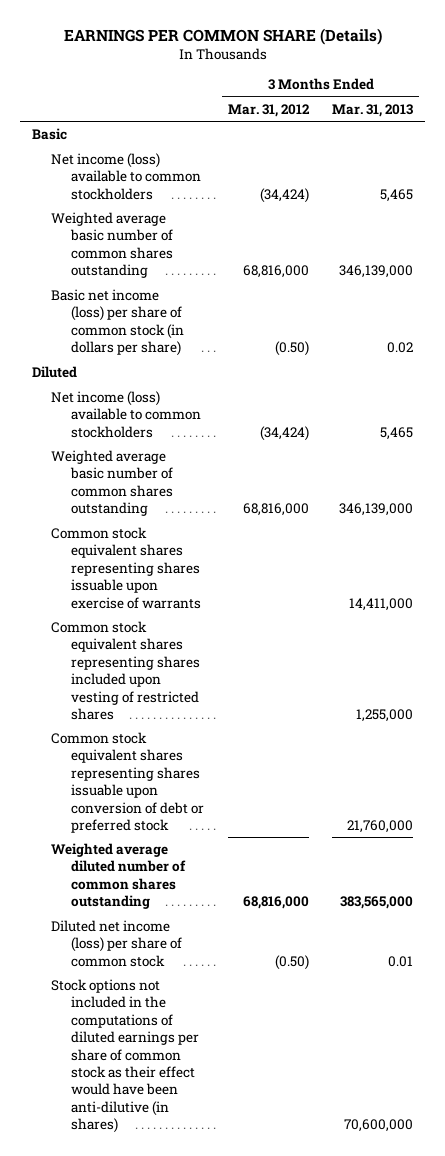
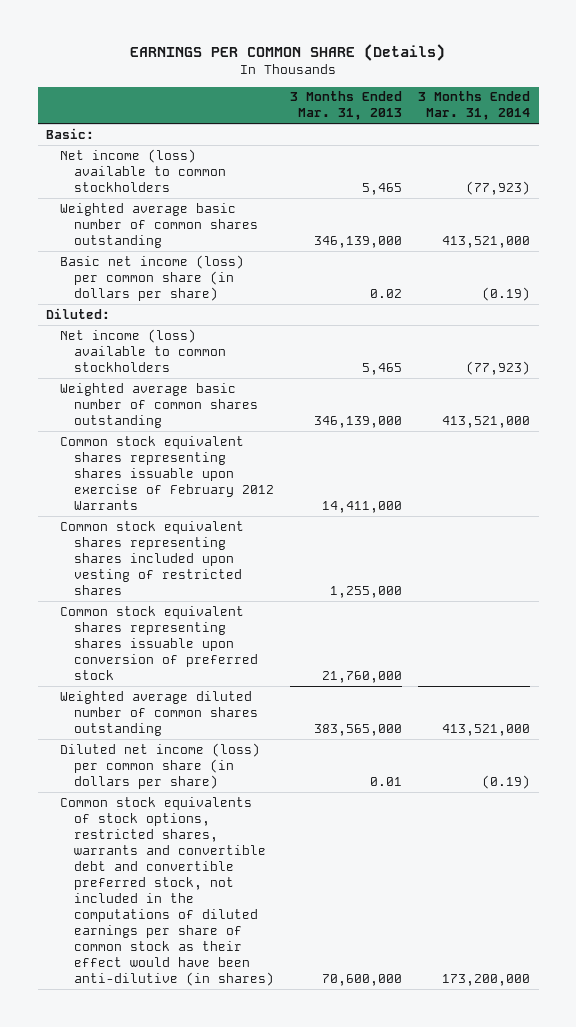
- | 3 Months Ended Mar. 31, 2012 | 3 Months Ended Mar. 31, 2013
+ | 3 Months Ended Mar. 31, 2013 | 3 Months Ended Mar. 31, 2014
- Basic
+ Basic:
- Basic net income (loss) per share of common stock (in dollars per share) | (0.50) | 0.02
- Diluted
+ Basic net income (loss) per common share (in dollars per share) | 0.02 | (0.19)
+ Diluted:
- Common stock equivalent shares representing shares issuable upon exercise of warrants | | 14,411,000
+ Common stock equivalent shares representing shares issuable upon exercise of February 2012 Warrants | 14,411,000 |
- Common stock equivalent shares representing shares issuable upon conversion of debt or preferred stock | | 21,760,000
+ Common stock equivalent shares representing shares issuable upon conversion of preferred stock | 21,760,000 |
- Diluted net income (loss) per share of common stock | (0.50) | 0.01
- Stock options not included in the computations of diluted earnings per share of common stock as their effect would have been anti-dilutive (in shares) | | 70,600,000
+ Diluted net income (loss) per common share (in dollars per share) | 0.01 | (0.19)
+ Common stock equivalents of stock options, restricted shares, warrants and convertible debt and convertible preferred stock, not included in the computations of diluted earnings per share of common stock as their effect would have been anti-dilutive (in shares) | 70,600,000 | 173,200,000

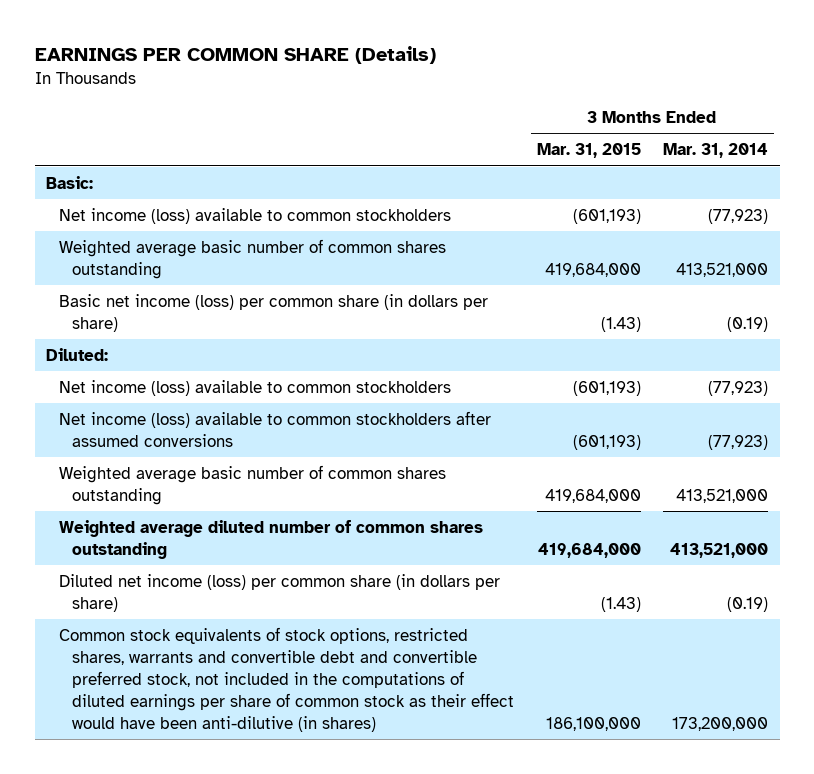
- | 3 Months Ended Mar. 31, 2013 | 3 Months Ended Mar. 31, 2014
+ | 3 Months Ended Mar. 31, 2015 | 3 Months Ended Mar. 31, 2014
+ Net income (loss) available to common stockholders after assumed conversions | (601,193) | (77,923)
- Common stock equivalent shares representing shares issuable upon exercise of February 2012 Warrants | 14,411,000 |
- Common stock equivalent shares representing shares included upon vesting of restricted shares | 1,255,000 |
- Common stock equivalent shares representing shares issuable upon conversion of preferred stock | 21,760,000 |

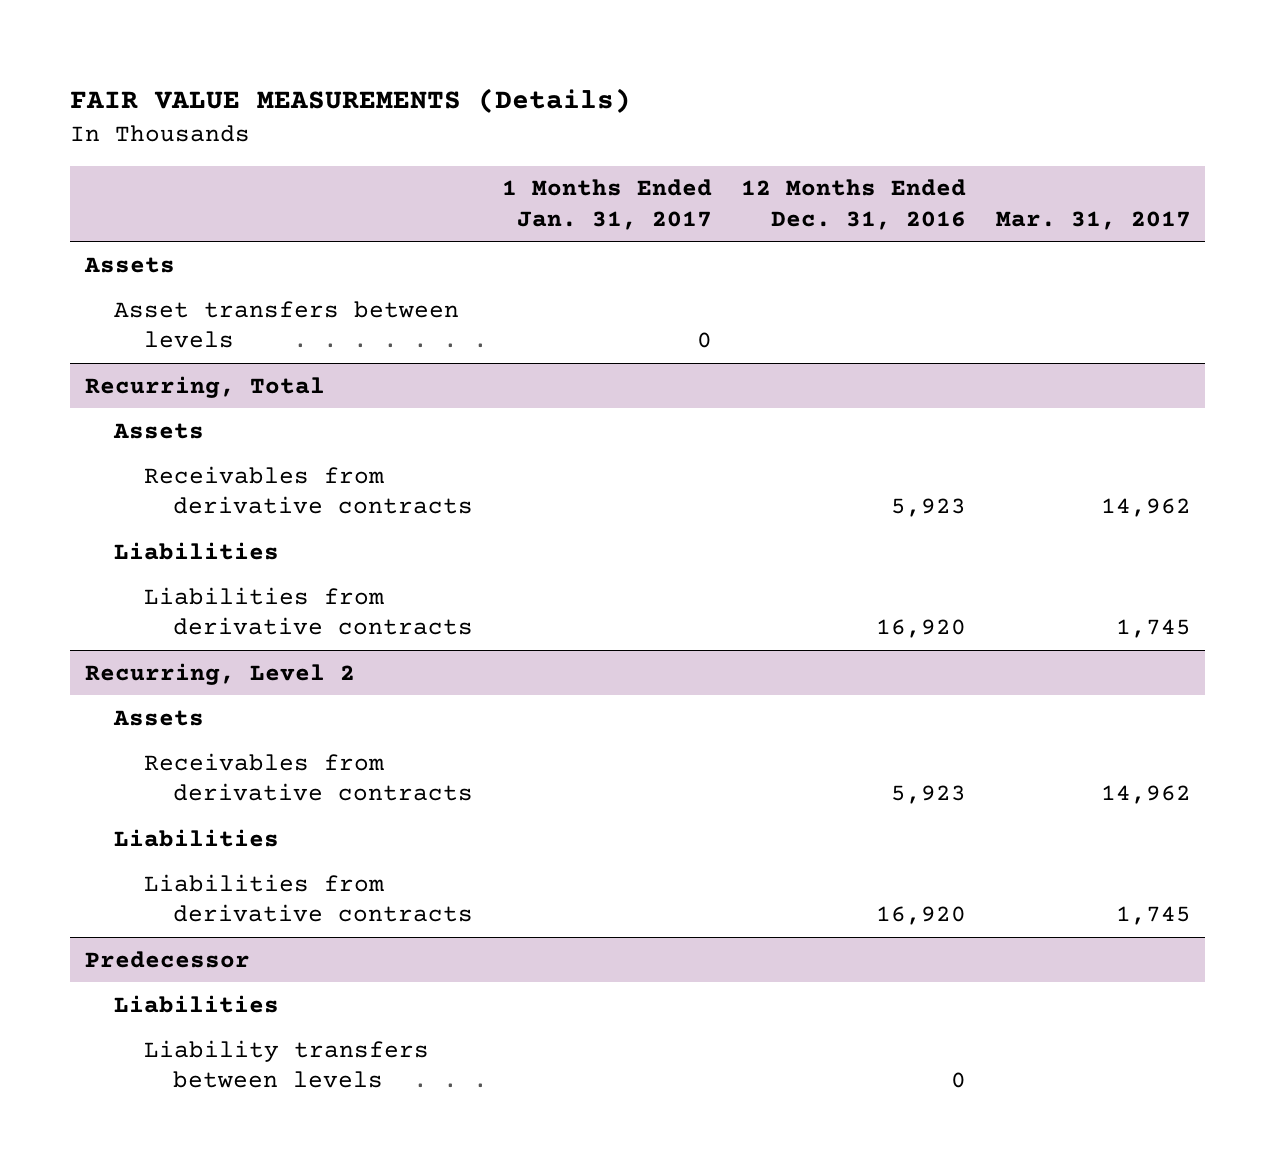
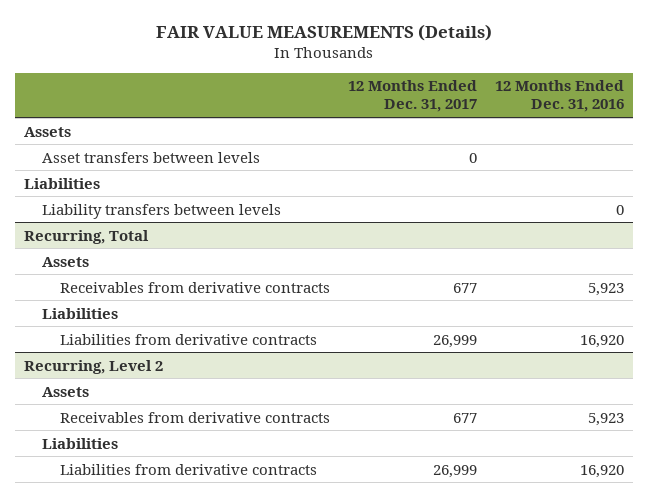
- | 1 Months Ended Jan. 31, 2017 | 12 Months Ended Dec. 31, 2016 | Mar. 31, 2017
+ | 12 Months Ended Dec. 31, 2017 | 12 Months Ended Dec. 31, 2016
+ Liabilities
+ Liability transfers between levels | | 0
- Predecessor
- Liabilities
- Liability transfers between levels | | 0 |

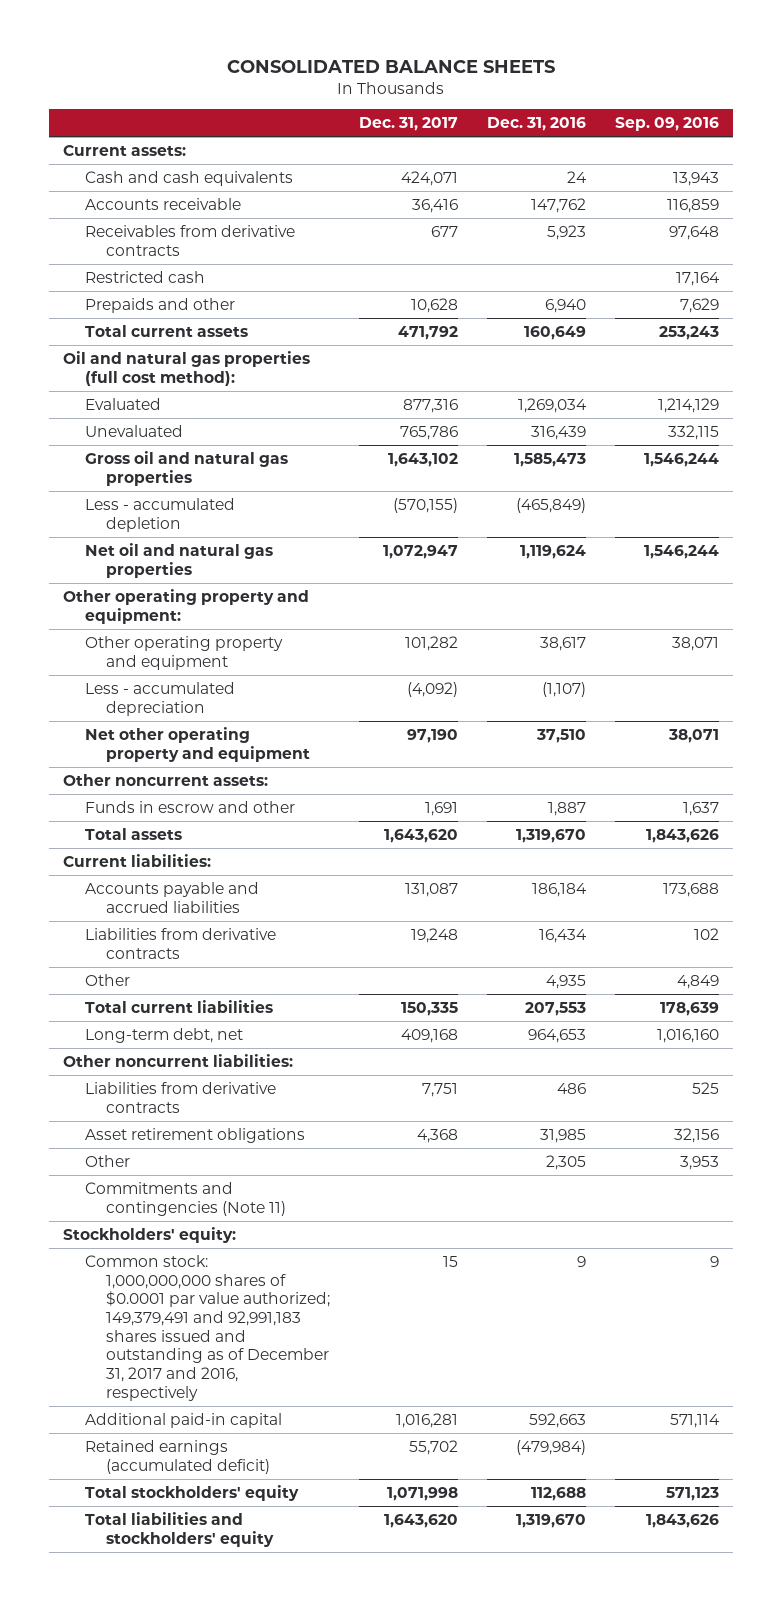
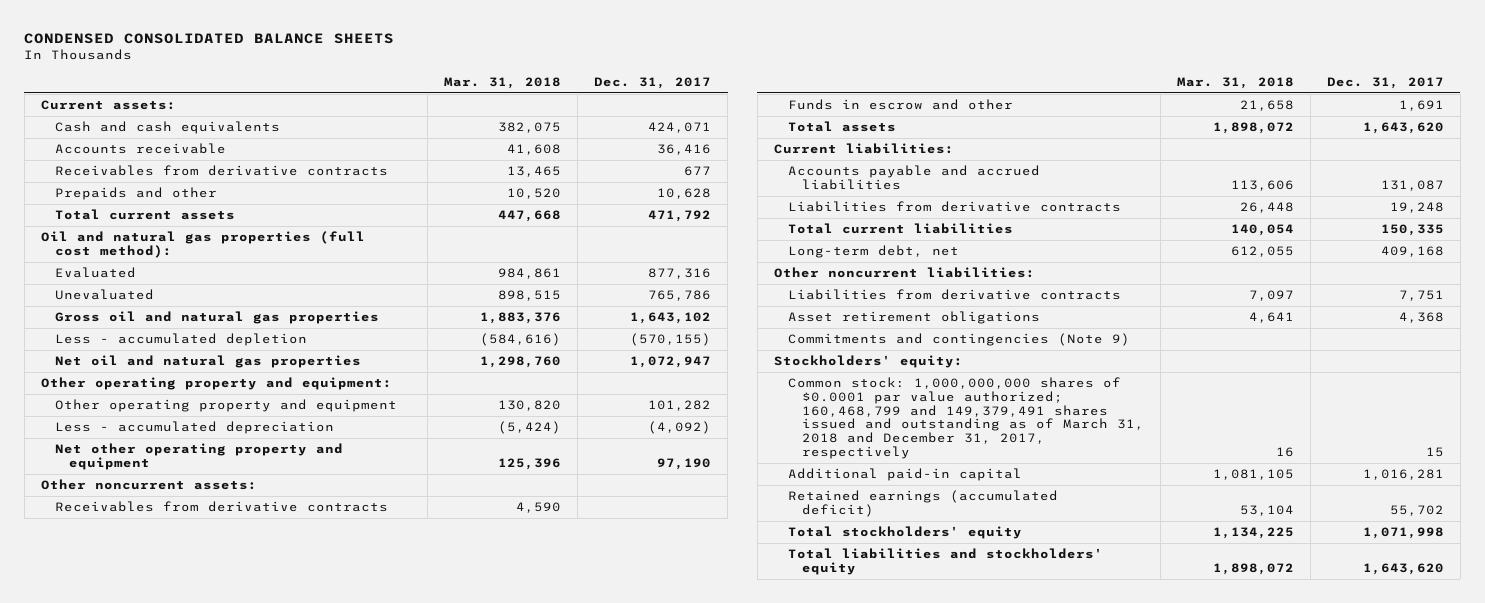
- CONSOLIDATED BALANCE SHEETS
+ CONDENSED CONSOLIDATED BALANCE SHEETS
- | Dec. 31, 2017 | Dec. 31, 2016 | Sep. 09, 2016
+ | Mar. 31, 2018 | Dec. 31, 2017
- Restricted cash | | | 17,164
+ Receivables from derivative contracts | 4,590 |
- Other | | 4,935 | 4,849
- Other | | 2,305 | 3,953
- Commitments and contingencies (Note 11)
+ Commitments and contingencies (Note 9)
- Common stock: 1,000,000,000 shares of $0.0001 par value authorized; 149,379,491 and 92,991,183 shares issued and outstanding as of December 31, 2017 and 2016, respectively | 15 | 9 | 9
+ Common stock: 1,000,000,000 shares of $0.0001 par value authorized; 160,468,799 and 149,379,491 shares issued and outstanding as of March 31, 2018 and December 31, 2017, respectively | 16 | 15

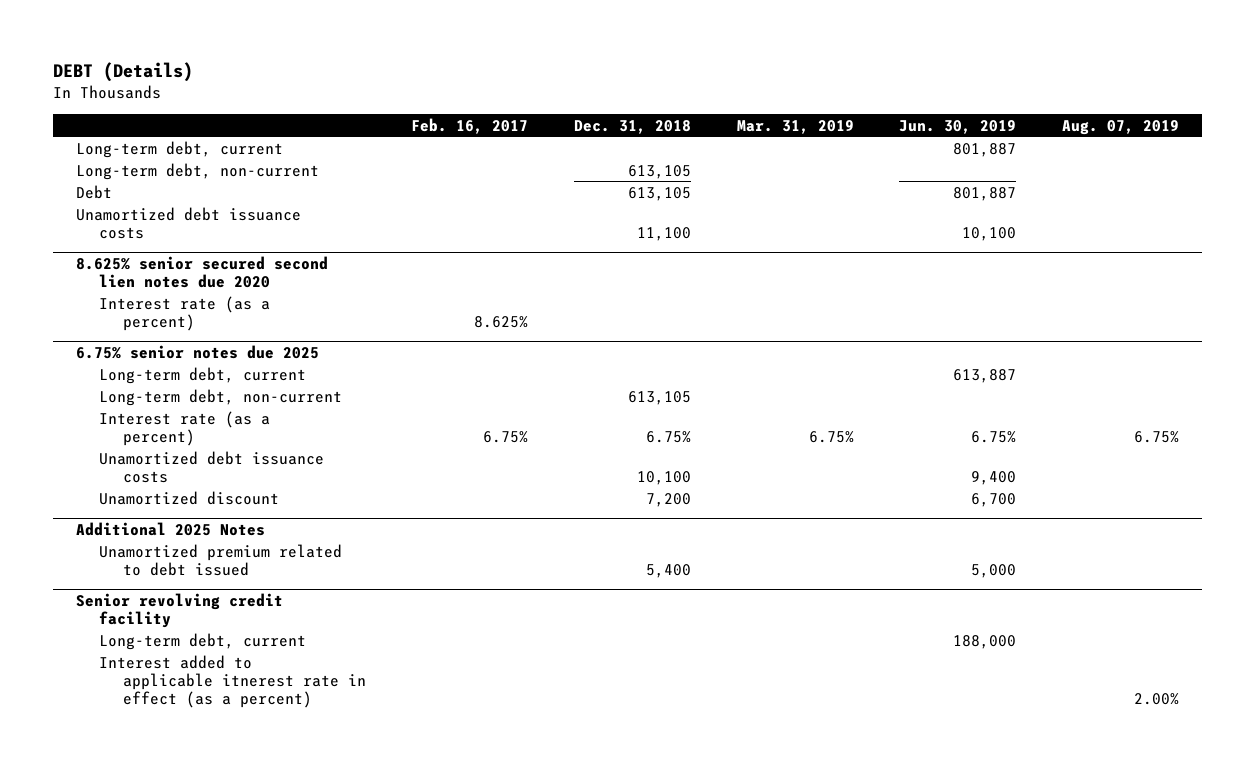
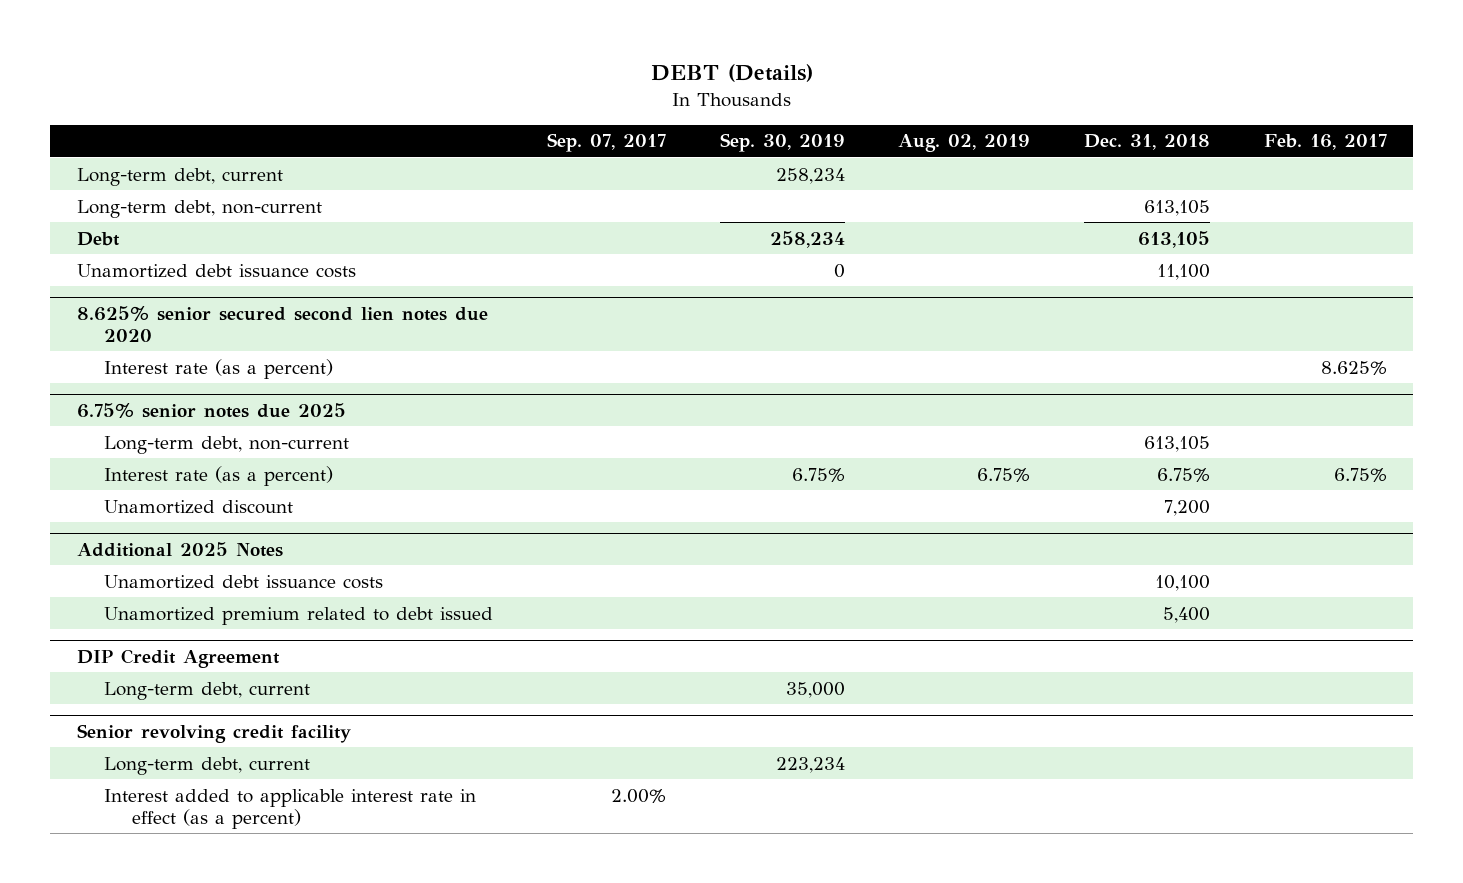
- | Feb. 16, 2017 | Dec. 31, 2018 | Mar. 31, 2019 | Jun. 30, 2019 | Aug. 07, 2019
+ | Sep. 07, 2017 | Sep. 30, 2019 | Aug. 02, 2019 | Dec. 31, 2018 | Feb. 16, 2017
@ 6.75% senior notes due 2025
- Long-term debt, current | | | | 613,887 |
- Unamortized debt issuance costs | | 10,100 | | 9,400 |
@ Additional 2025 Notes
+ Unamortized debt issuance costs | | | | 10,100 |
+ DIP Credit Agreement
+ Long-term debt, current | | 35,000 | | |
@ Senior revolving credit facility
- Interest added to applicable itnerest rate in effect (as a percent) | | | | | 2.00%
+ Interest added to applicable interest rate in effect (as a percent) | 2.00% | | | |

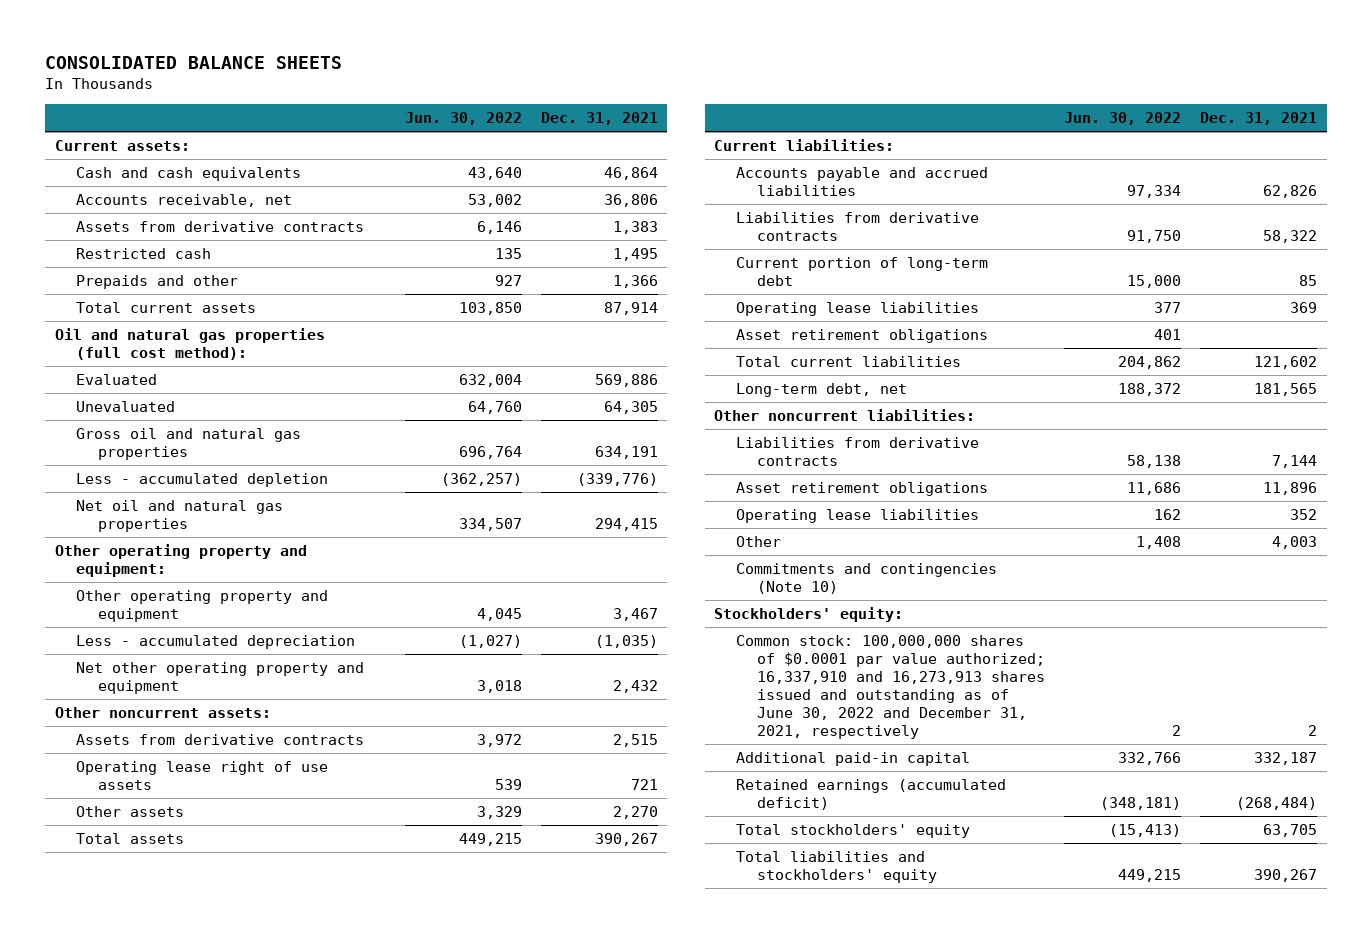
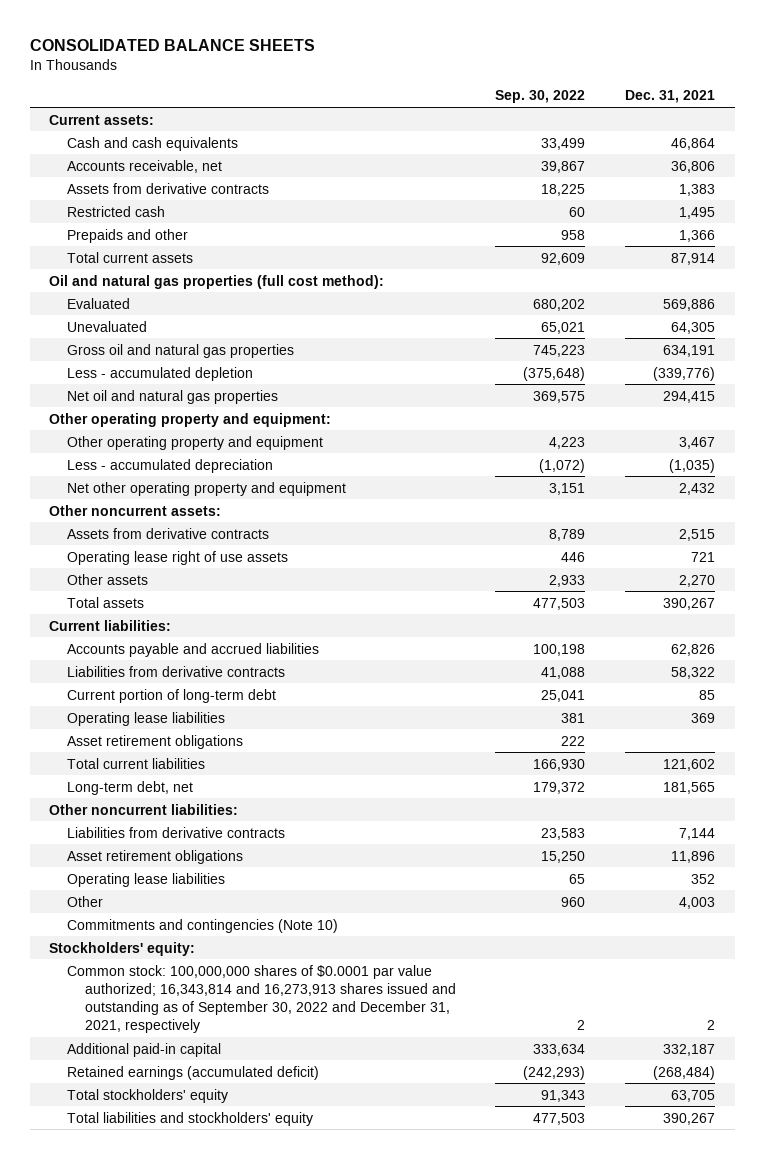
- | Jun. 30, 2022 | Dec. 31, 2021
+ | Sep. 30, 2022 | Dec. 31, 2021
- Common stock: 100,000,000 shares of $0.0001 par value authorized; 16,337,910 and 16,273,913 shares issued and outstanding as of June 30, 2022 and December 31, 2021, respectively | 2 | 2
+ Common stock: 100,000,000 shares of $0.0001 par value authorized; 16,343,814 and 16,273,913 shares issued and outstanding as of September 30, 2022 and December 31, 2021, respectively | 2 | 2

